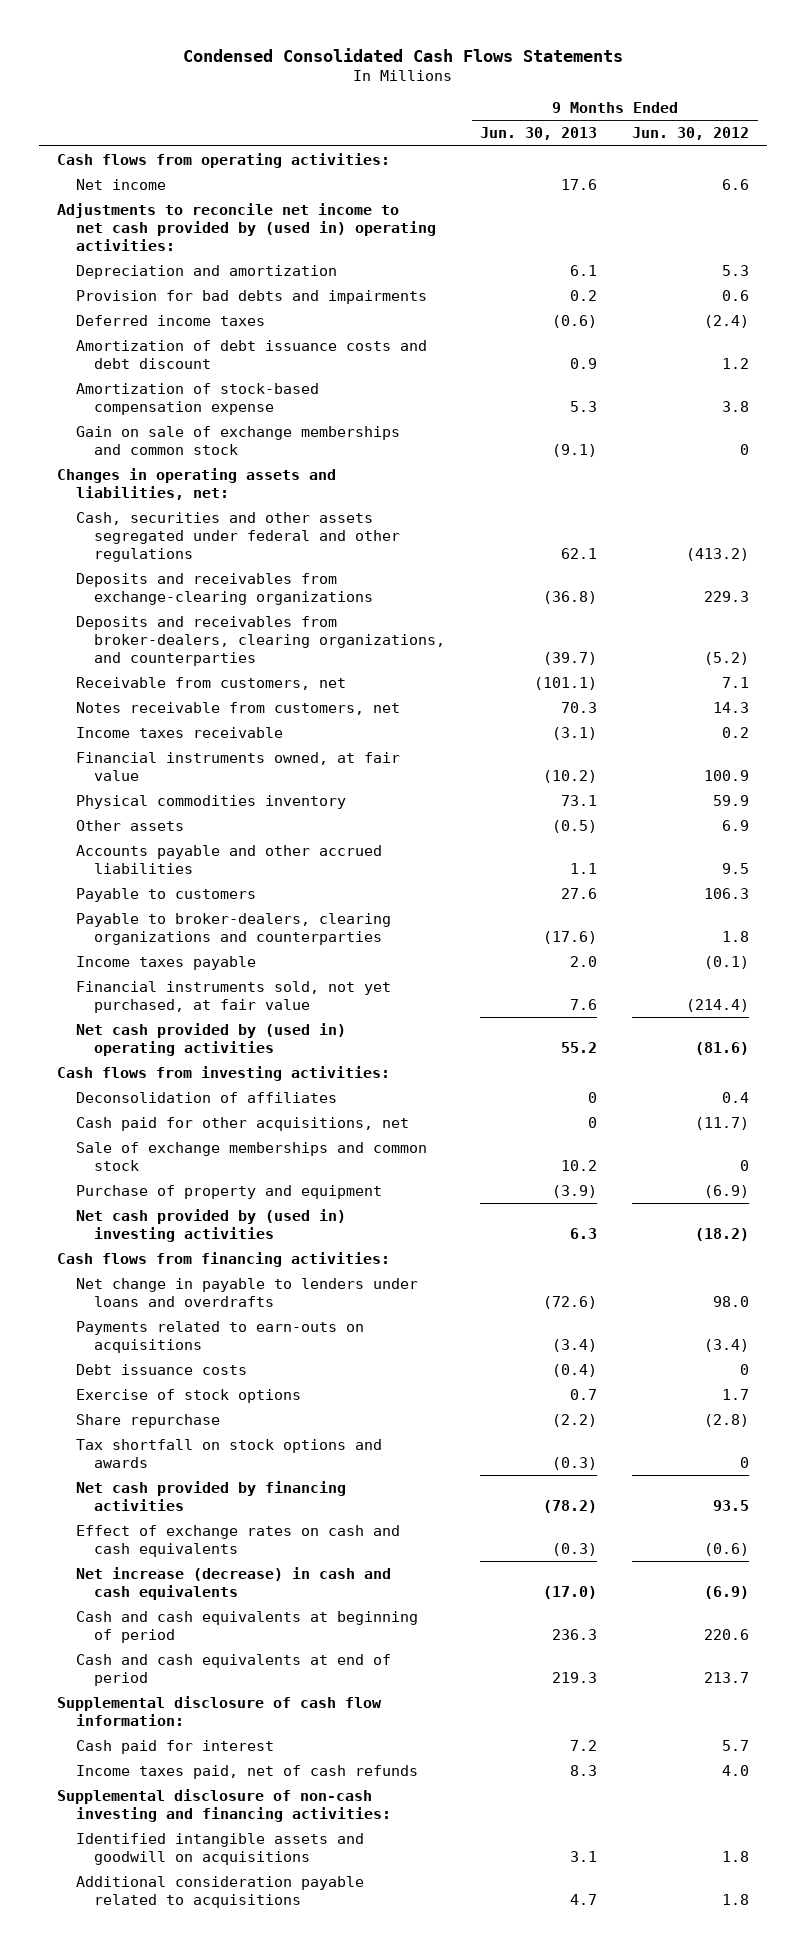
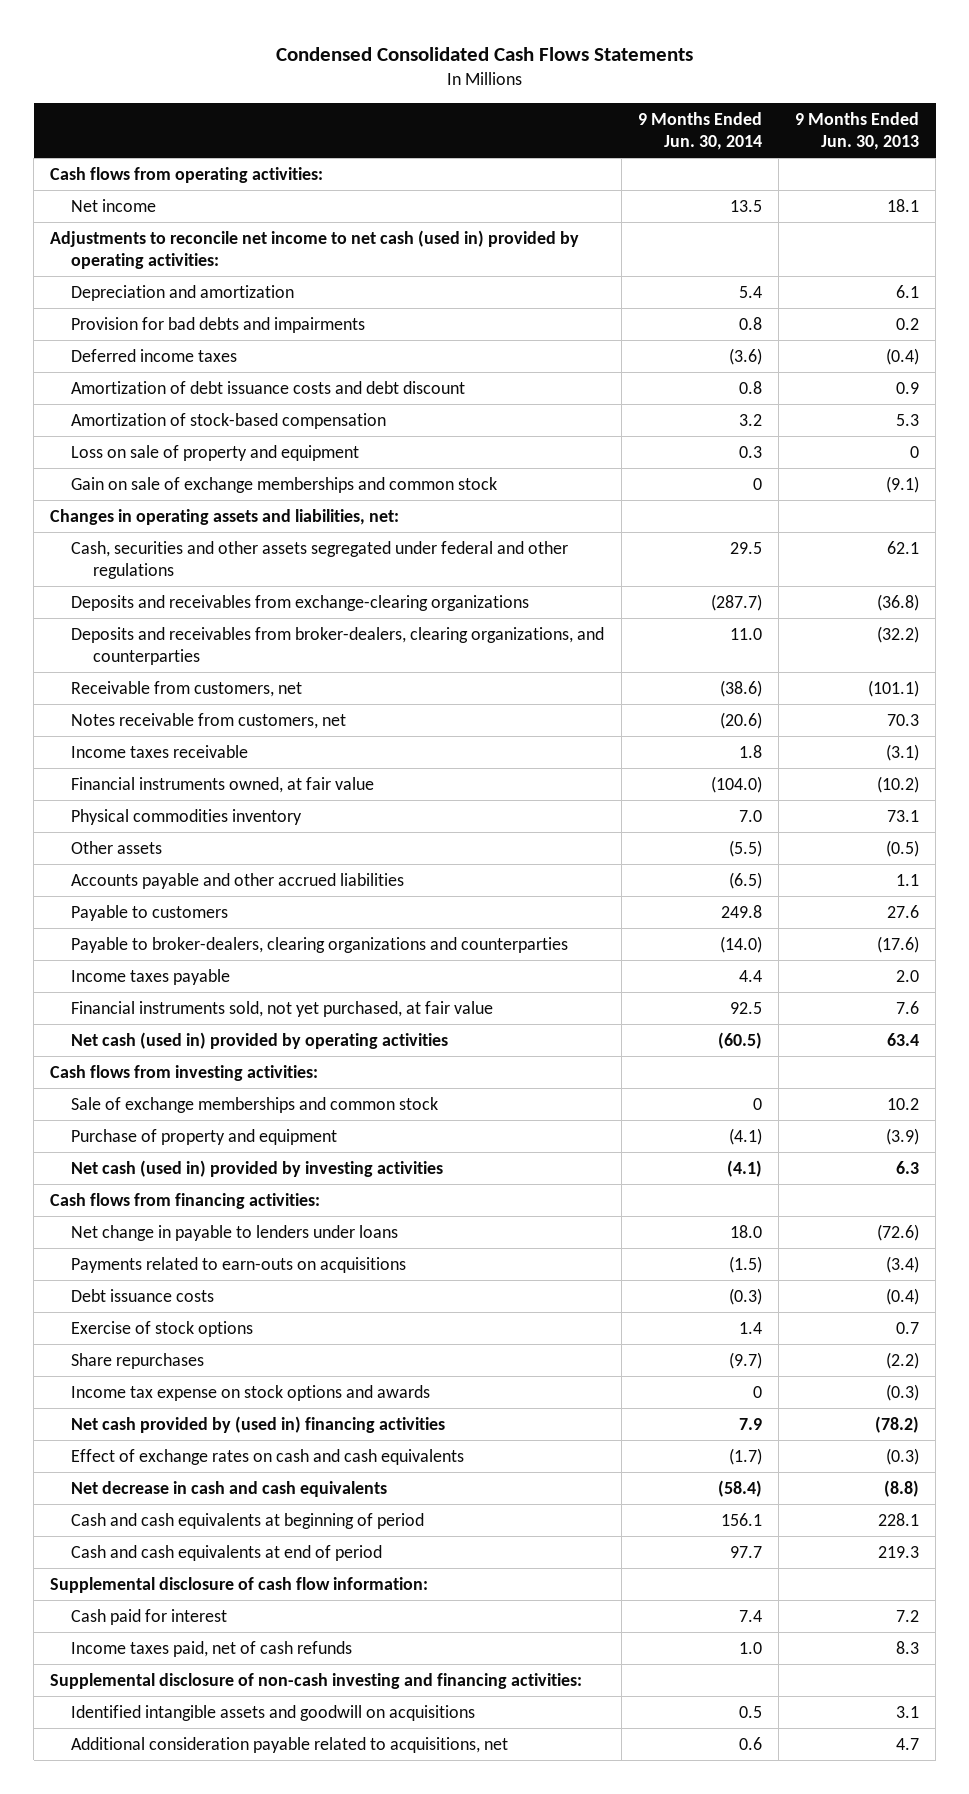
- | 9 Months Ended Jun. 30, 2013 | 9 Months Ended Jun. 30, 2012
+ | 9 Months Ended Jun. 30, 2014 | 9 Months Ended Jun. 30, 2013
- Net income | 17.6 | 6.6
- Adjustments to reconcile net income to net cash provided by (used in) operating activities:
+ Net income | 13.5 | 18.1
+ Adjustments to reconcile net income to net cash (used in) provided by operating activities:
- Deferred income taxes | (0.6) | (2.4)
+ Deferred income taxes | (3.6) | (0.4)
- Amortization of stock-based compensation expense | 5.3 | 3.8
+ Amortization of stock-based compensation | 3.2 | 5.3
+ Loss on sale of property and equipment | 0.3 | 0
- Deposits and receivables from broker-dealers, clearing organizations, and counterparties | (39.7) | (5.2)
+ Deposits and receivables from broker-dealers, clearing organizations, and counterparties | 11.0 | (32.2)
- Net cash provided by (used in) operating activities | 55.2 | (81.6)
+ Net cash (used in) provided by operating activities | (60.5) | 63.4
- Deconsolidation of affiliates | 0 | 0.4
- Cash paid for other acquisitions, net | 0 | (11.7)
- Net cash provided by (used in) investing activities | 6.3 | (18.2)
+ Net cash (used in) provided by investing activities | (4.1) | 6.3
- Net change in payable to lenders under loans and overdrafts | (72.6) | 98.0
+ Net change in payable to lenders under loans | 18.0 | (72.6)
- Share repurchase | (2.2) | (2.8)
- Tax shortfall on stock options and awards | (0.3) | 0
- Net cash provided by financing activities | (78.2) | 93.5
+ Share repurchases | (9.7) | (2.2)
+ Income tax expense on stock options and awards | 0 | (0.3)
+ Net cash provided by (used in) financing activities | 7.9 | (78.2)
- Net increase (decrease) in cash and cash equivalents | (17.0) | (6.9)
- Cash and cash equivalents at beginning of period | 236.3 | 220.6
+ Net decrease in cash and cash equivalents | (58.4) | (8.8)
+ Cash and cash equivalents at beginning of period | 156.1 | 228.1
- Additional consideration payable related to acquisitions | 4.7 | 1.8
+ Additional consideration payable related to acquisitions, net | 0.6 | 4.7

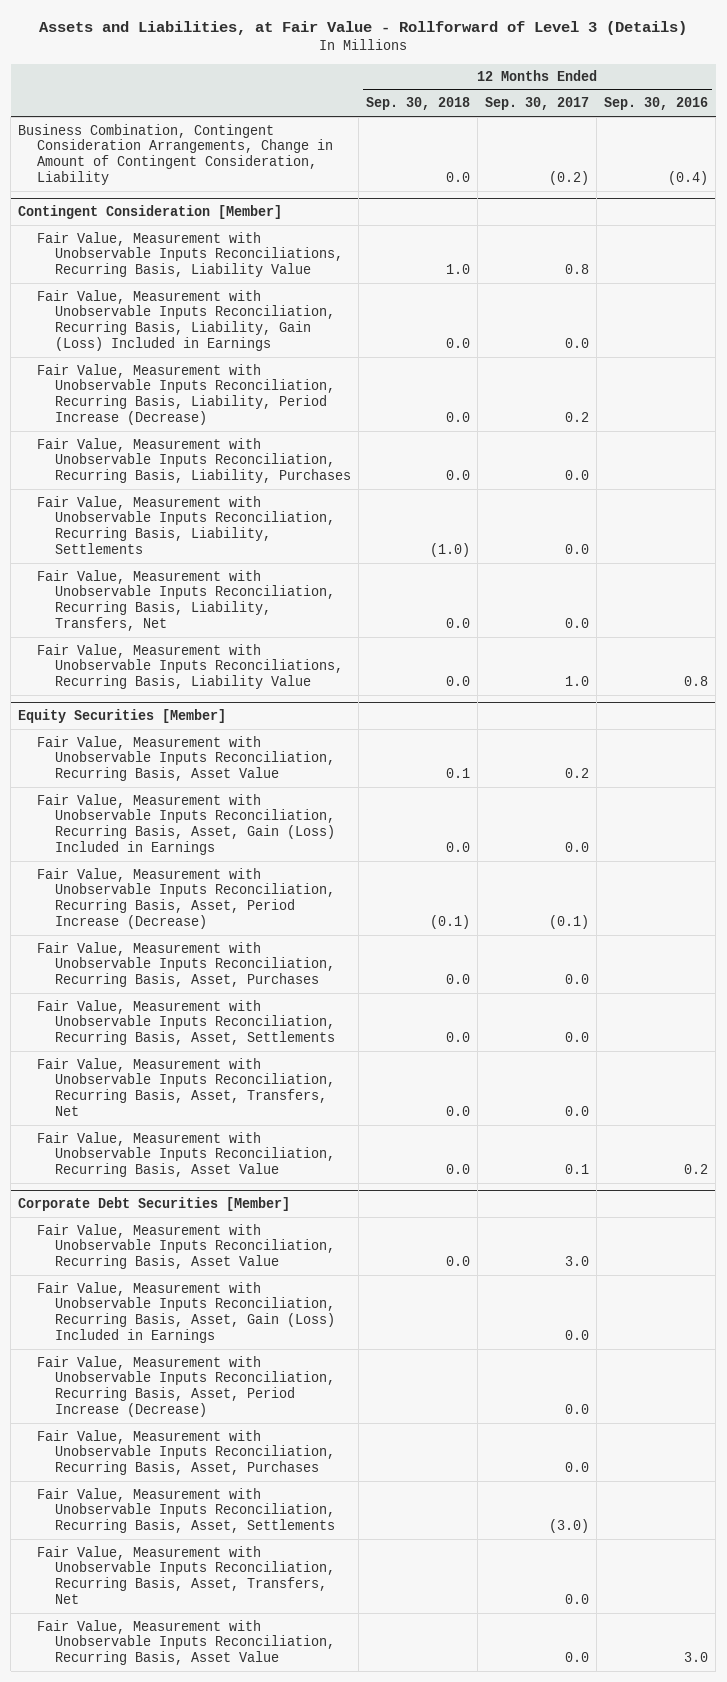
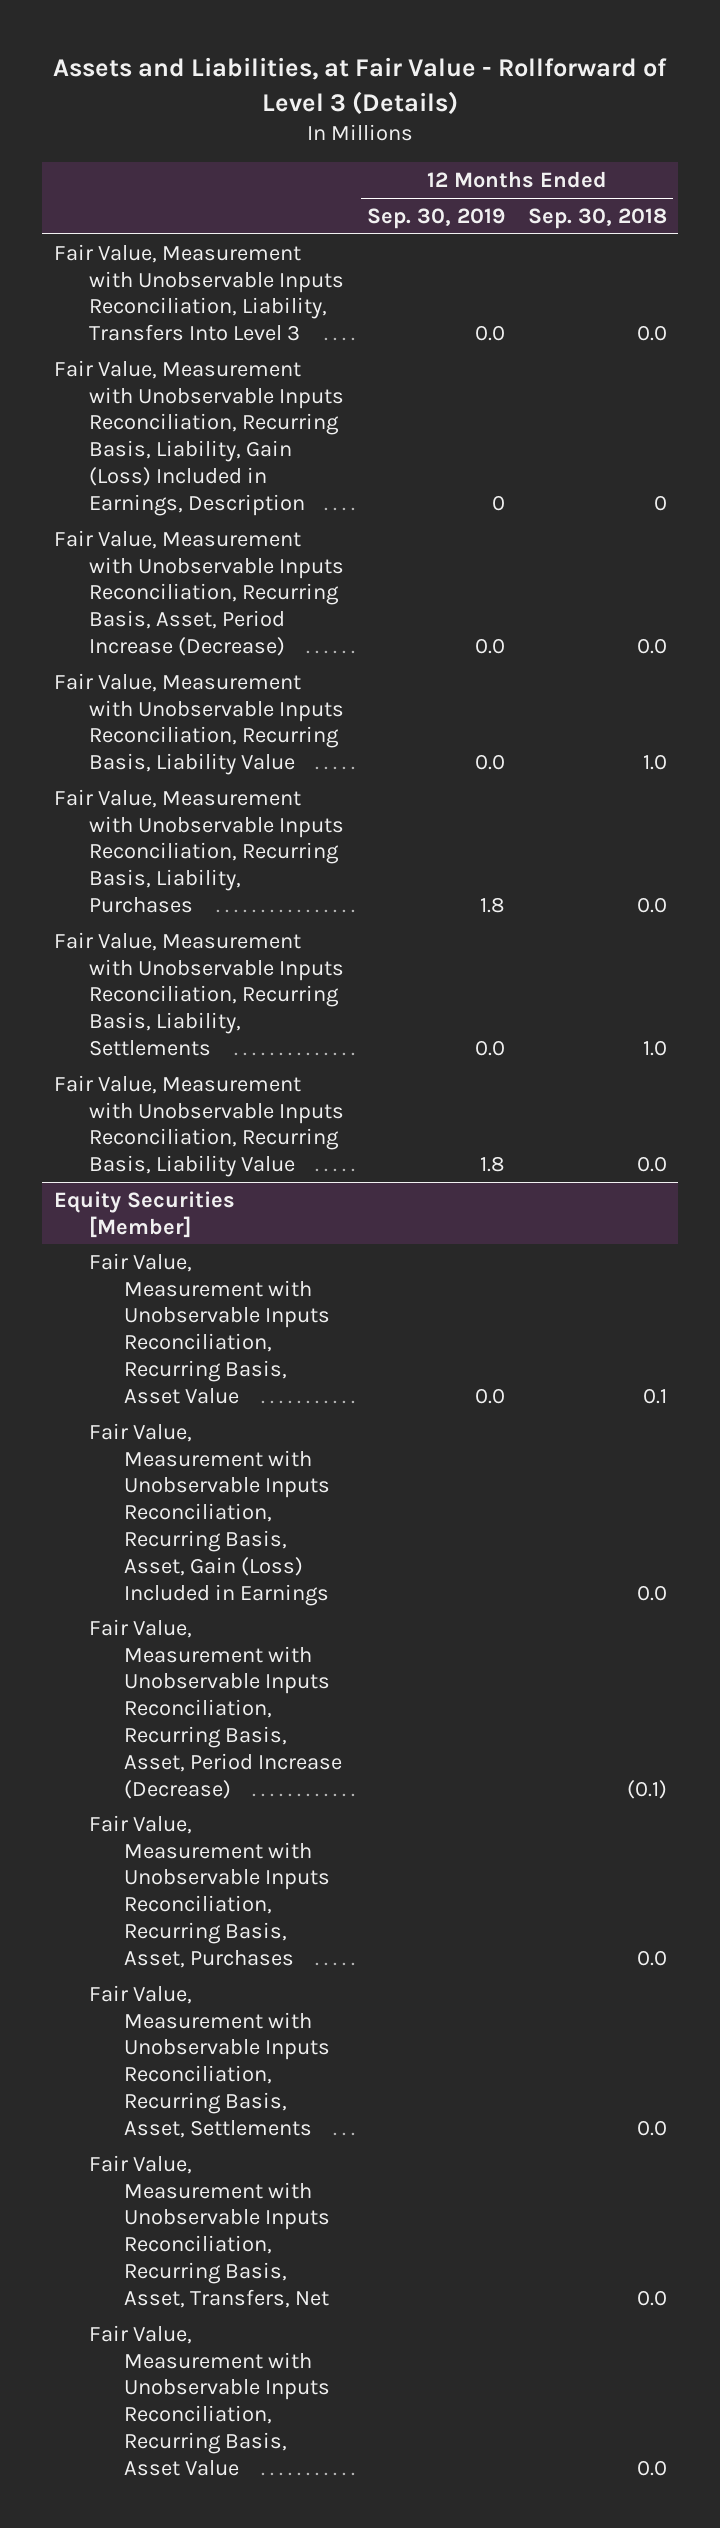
- | 12 Months Ended Sep. 30, 2018 | 12 Months Ended Sep. 30, 2017 | 12 Months Ended Sep. 30, 2016
+ | 12 Months Ended Sep. 30, 2019 | 12 Months Ended Sep. 30, 2018
- Business Combination, Contingent Consideration Arrangements, Change in Amount of Contingent Consideration, Liability | 0.0 | (0.2) | (0.4)
- Contingent Consideration [Member]
- Fair Value, Measurement with Unobservable Inputs Reconciliations, Recurring Basis, Liability Value | 1.0 | 0.8 |
- Fair Value, Measurement with Unobservable Inputs Reconciliation, Recurring Basis, Liability, Gain (Loss) Included in Earnings | 0.0 | 0.0 |
- Fair Value, Measurement with Unobservable Inputs Reconciliation, Recurring Basis, Liability, Period Increase (Decrease) | 0.0 | 0.2 |
+ Fair Value, Measurement with Unobservable Inputs Reconciliation, Liability, Transfers Into Level 3 | 0.0 | 0.0
+ Fair Value, Measurement with Unobservable Inputs Reconciliation, Recurring Basis, Liability, Gain (Loss) Included in Earnings, Description | 0 | 0
+ Fair Value, Measurement with Unobservable Inputs Reconciliation, Recurring Basis, Asset, Period Increase (Decrease) | 0.0 | 0.0
+ Fair Value, Measurement with Unobservable Inputs Reconciliation, Recurring Basis, Liability Value | 0.0 | 1.0
- Fair Value, Measurement with Unobservable Inputs Reconciliation, Recurring Basis, Liability, Settlements | (1.0) | 0.0 |
- Fair Value, Measurement with Unobservable Inputs Reconciliation, Recurring Basis, Liability, Transfers, Net | 0.0 | 0.0 |
- Fair Value, Measurement with Unobservable Inputs Reconciliations, Recurring Basis, Liability Value | 0.0 | 1.0 | 0.8
+ Fair Value, Measurement with Unobservable Inputs Reconciliation, Recurring Basis, Liability, Settlements | 0.0 | 1.0
+ Fair Value, Measurement with Unobservable Inputs Reconciliation, Recurring Basis, Liability Value | 1.8 | 0.0
- Corporate Debt Securities [Member]
- Fair Value, Measurement with Unobservable Inputs Reconciliation, Recurring Basis, Asset Value | 0.0 | 3.0 |
- Fair Value, Measurement with Unobservable Inputs Reconciliation, Recurring Basis, Asset, Gain (Loss) Included in Earnings | | 0.0 |
- Fair Value, Measurement with Unobservable Inputs Reconciliation, Recurring Basis, Asset, Period Increase (Decrease) | | 0.0 |
- Fair Value, Measurement with Unobservable Inputs Reconciliation, Recurring Basis, Asset, Purchases | | 0.0 |
- Fair Value, Measurement with Unobservable Inputs Reconciliation, Recurring Basis, Asset, Settlements | | (3.0) |
- Fair Value, Measurement with Unobservable Inputs Reconciliation, Recurring Basis, Asset, Transfers, Net | | 0.0 |
- Fair Value, Measurement with Unobservable Inputs Reconciliation, Recurring Basis, Asset Value | | 0.0 | 3.0

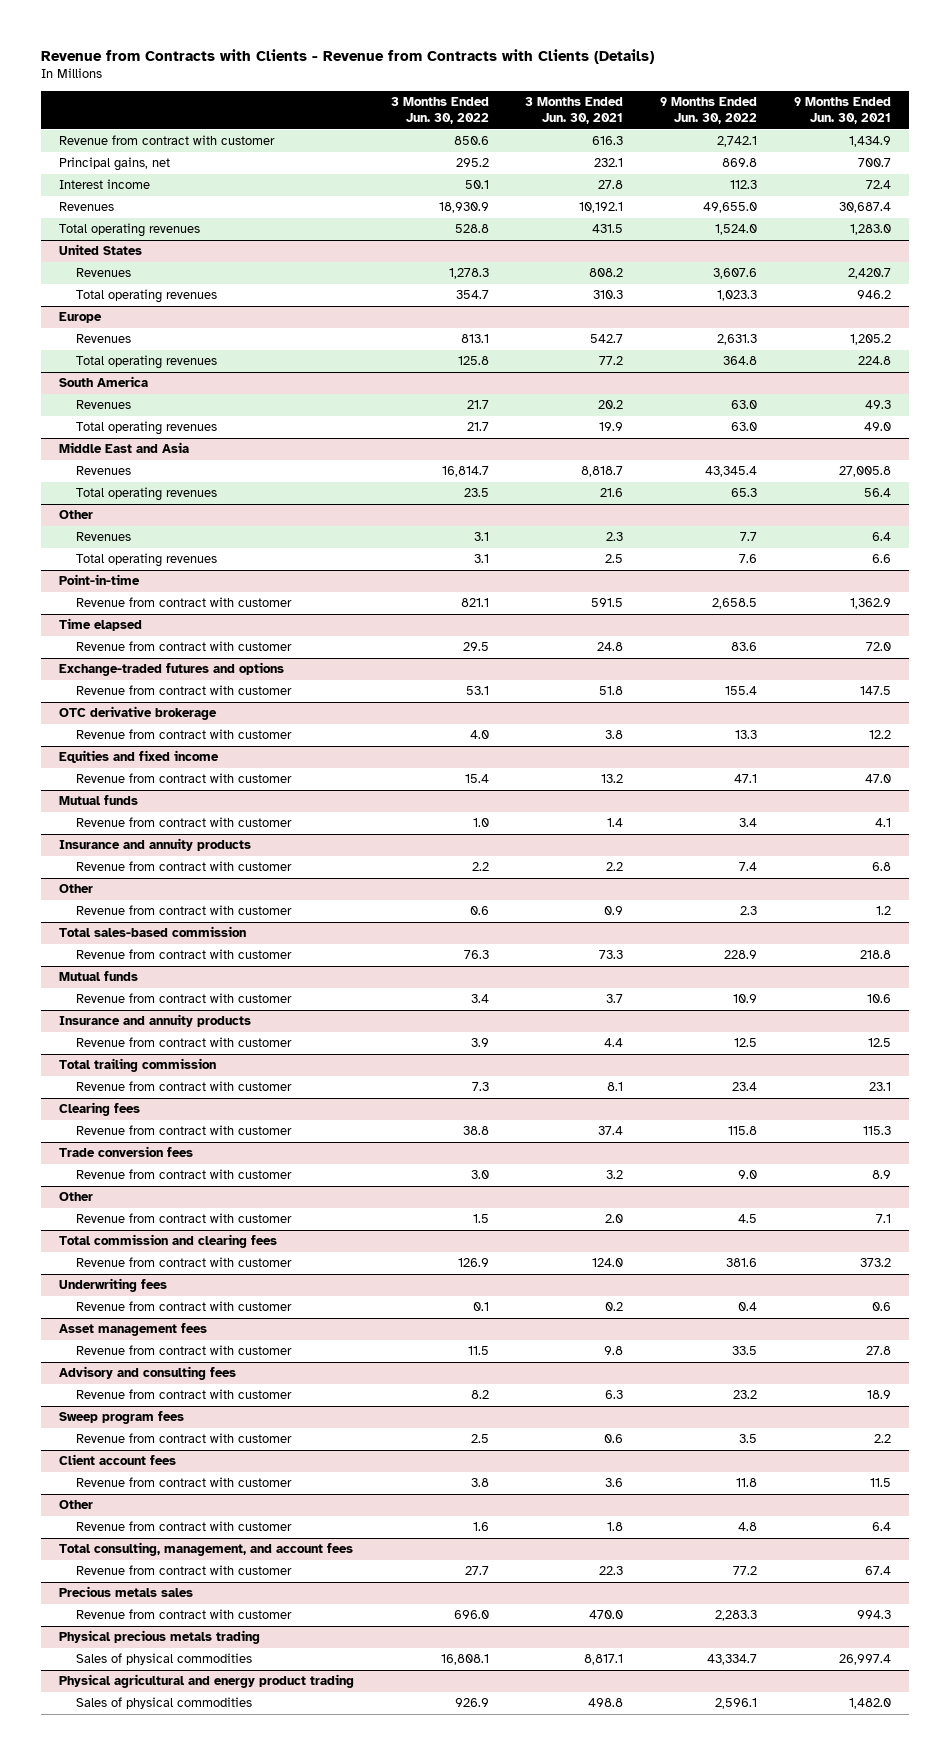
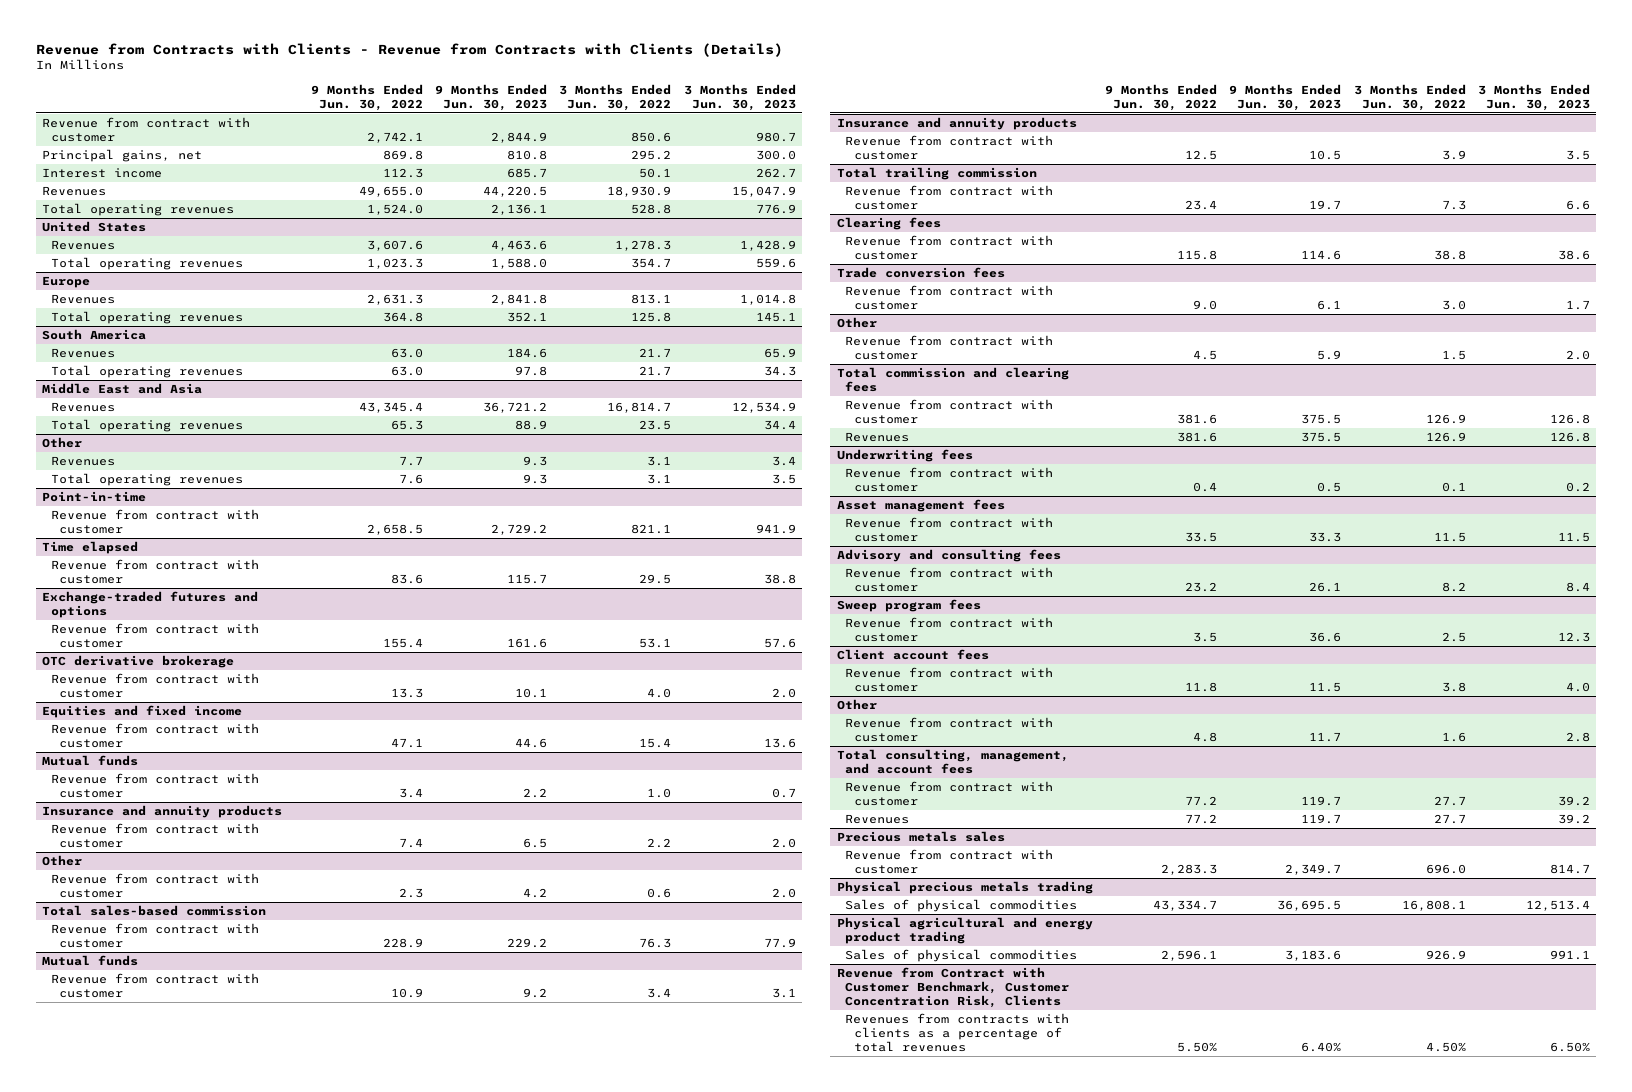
- | 3 Months Ended Jun. 30, 2022 | 3 Months Ended Jun. 30, 2021 | 9 Months Ended Jun. 30, 2022 | 9 Months Ended Jun. 30, 2021
+ | 9 Months Ended Jun. 30, 2022 | 9 Months Ended Jun. 30, 2023 | 3 Months Ended Jun. 30, 2022 | 3 Months Ended Jun. 30, 2023
@ Total commission and clearing fees
+ Revenues | 381.6 | 375.5 | 126.9 | 126.8
@ Total consulting, management, and account fees
+ Revenues | 77.2 | 119.7 | 27.7 | 39.2
+ Revenue from Contract with Customer Benchmark, Customer Concentration Risk, Clients
+ Revenues from contracts with clients as a percentage of total revenues | 5.50% | 6.40% | 4.50% | 6.50%

